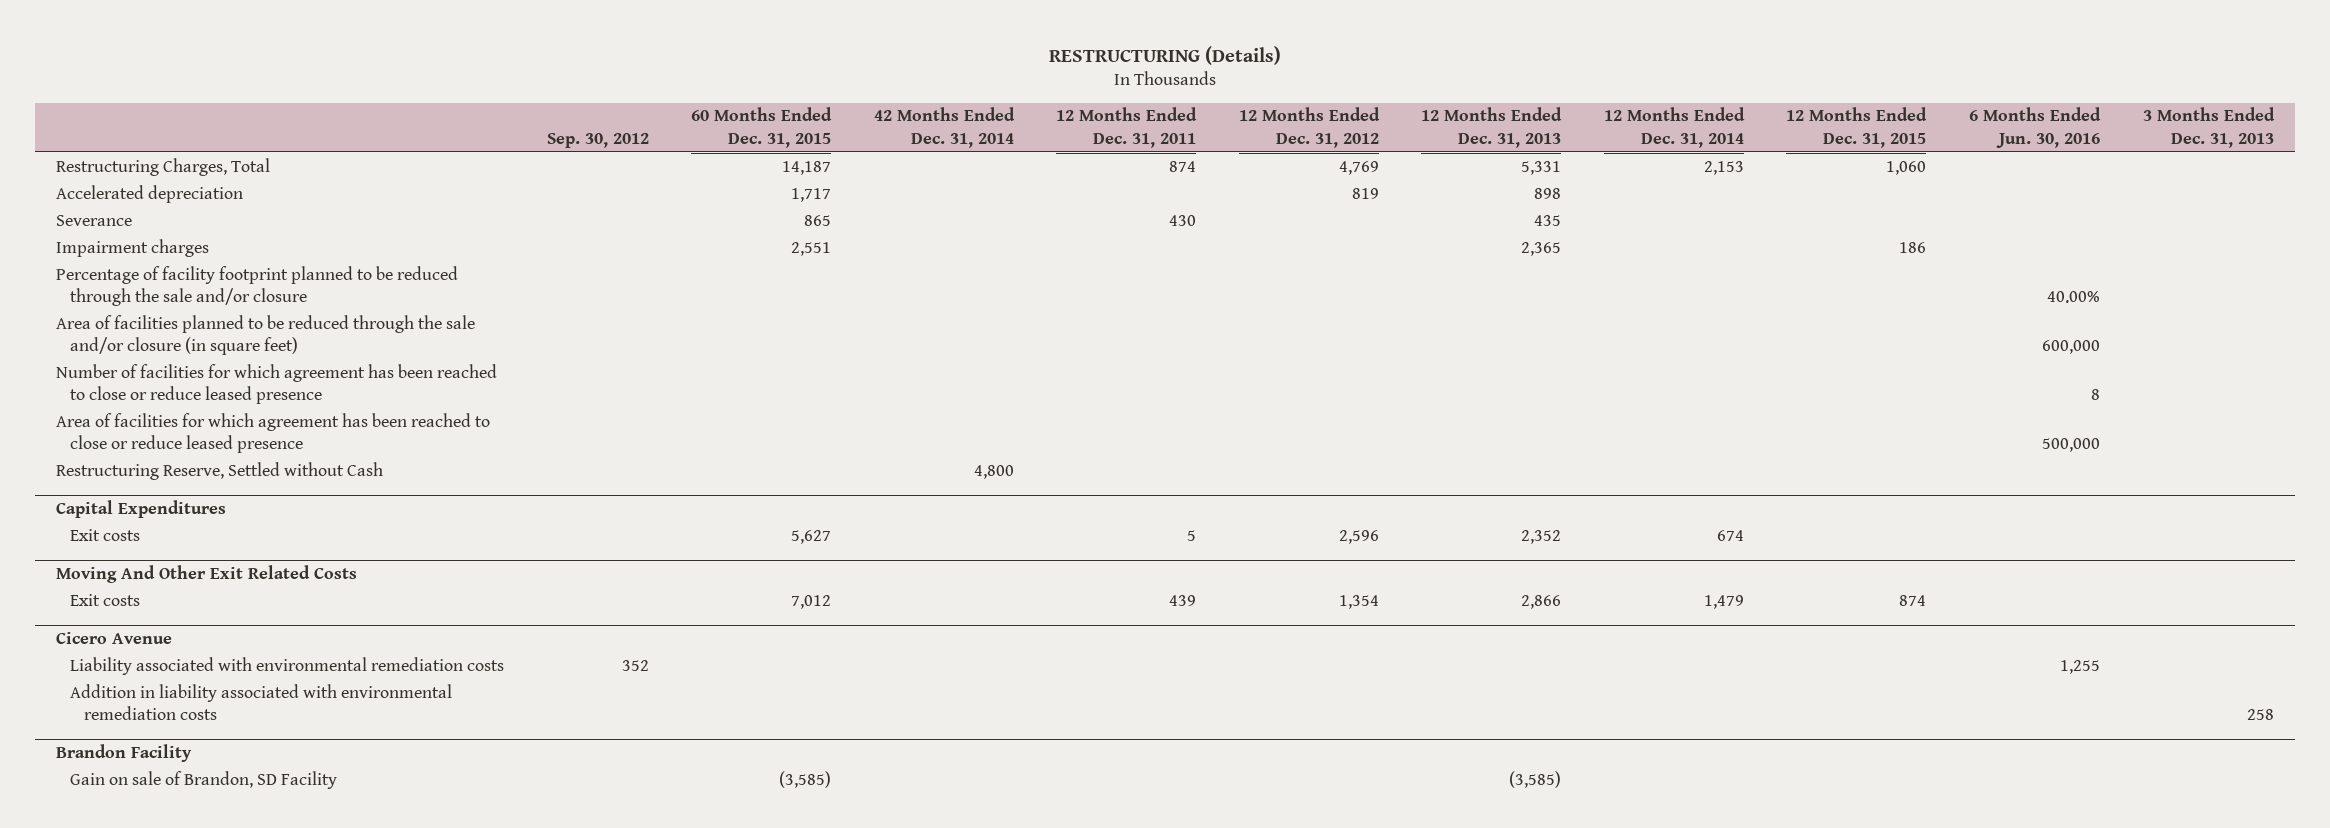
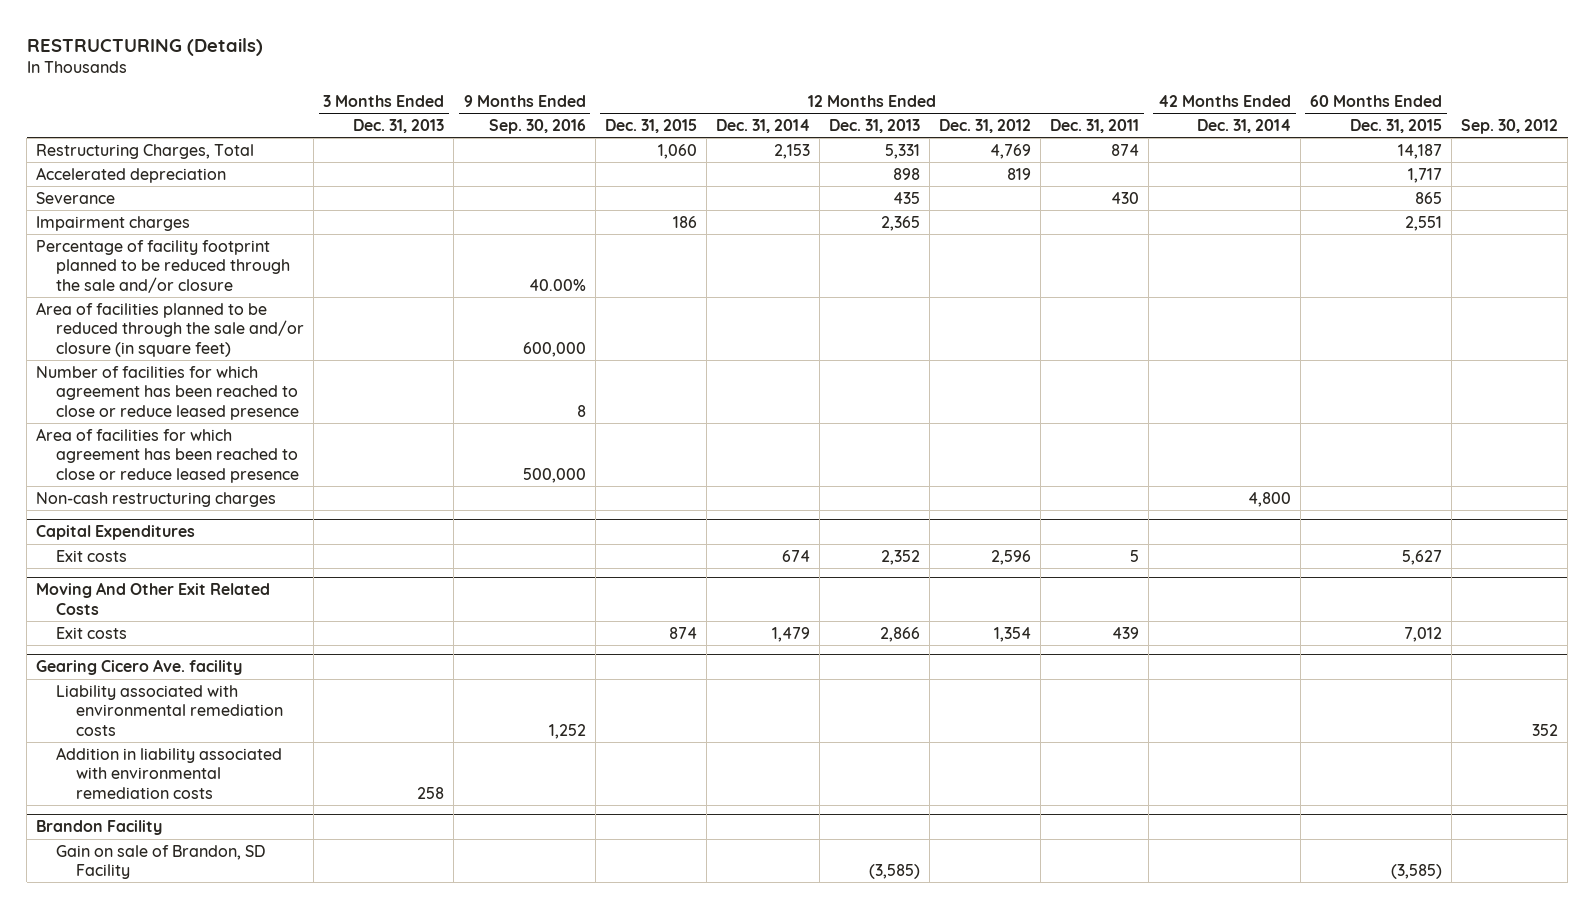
- | Sep. 30, 2012 | 60 Months Ended Dec. 31, 2015 | 42 Months Ended Dec. 31, 2014 | 12 Months Ended Dec. 31, 2011 | 12 Months Ended Dec. 31, 2012 | 12 Months Ended Dec. 31, 2013 | 12 Months Ended Dec. 31, 2014 | 12 Months Ended Dec. 31, 2015 | 6 Months Ended Jun. 30, 2016 | 3 Months Ended Dec. 31, 2013
+ | 3 Months Ended Dec. 31, 2013 | 9 Months Ended Sep. 30, 2016 | 12 Months Ended Dec. 31, 2015 | 12 Months Ended Dec. 31, 2014 | 12 Months Ended Dec. 31, 2013 | 12 Months Ended Dec. 31, 2012 | 12 Months Ended Dec. 31, 2011 | 42 Months Ended Dec. 31, 2014 | 60 Months Ended Dec. 31, 2015 | Sep. 30, 2012
- Restructuring Reserve, Settled without Cash | | | 4,800 | | | | | | |
+ Non-cash restructuring charges | | | | | | | | 4,800 | |
- Cicero Avenue
+ Gearing Cicero Ave. facility

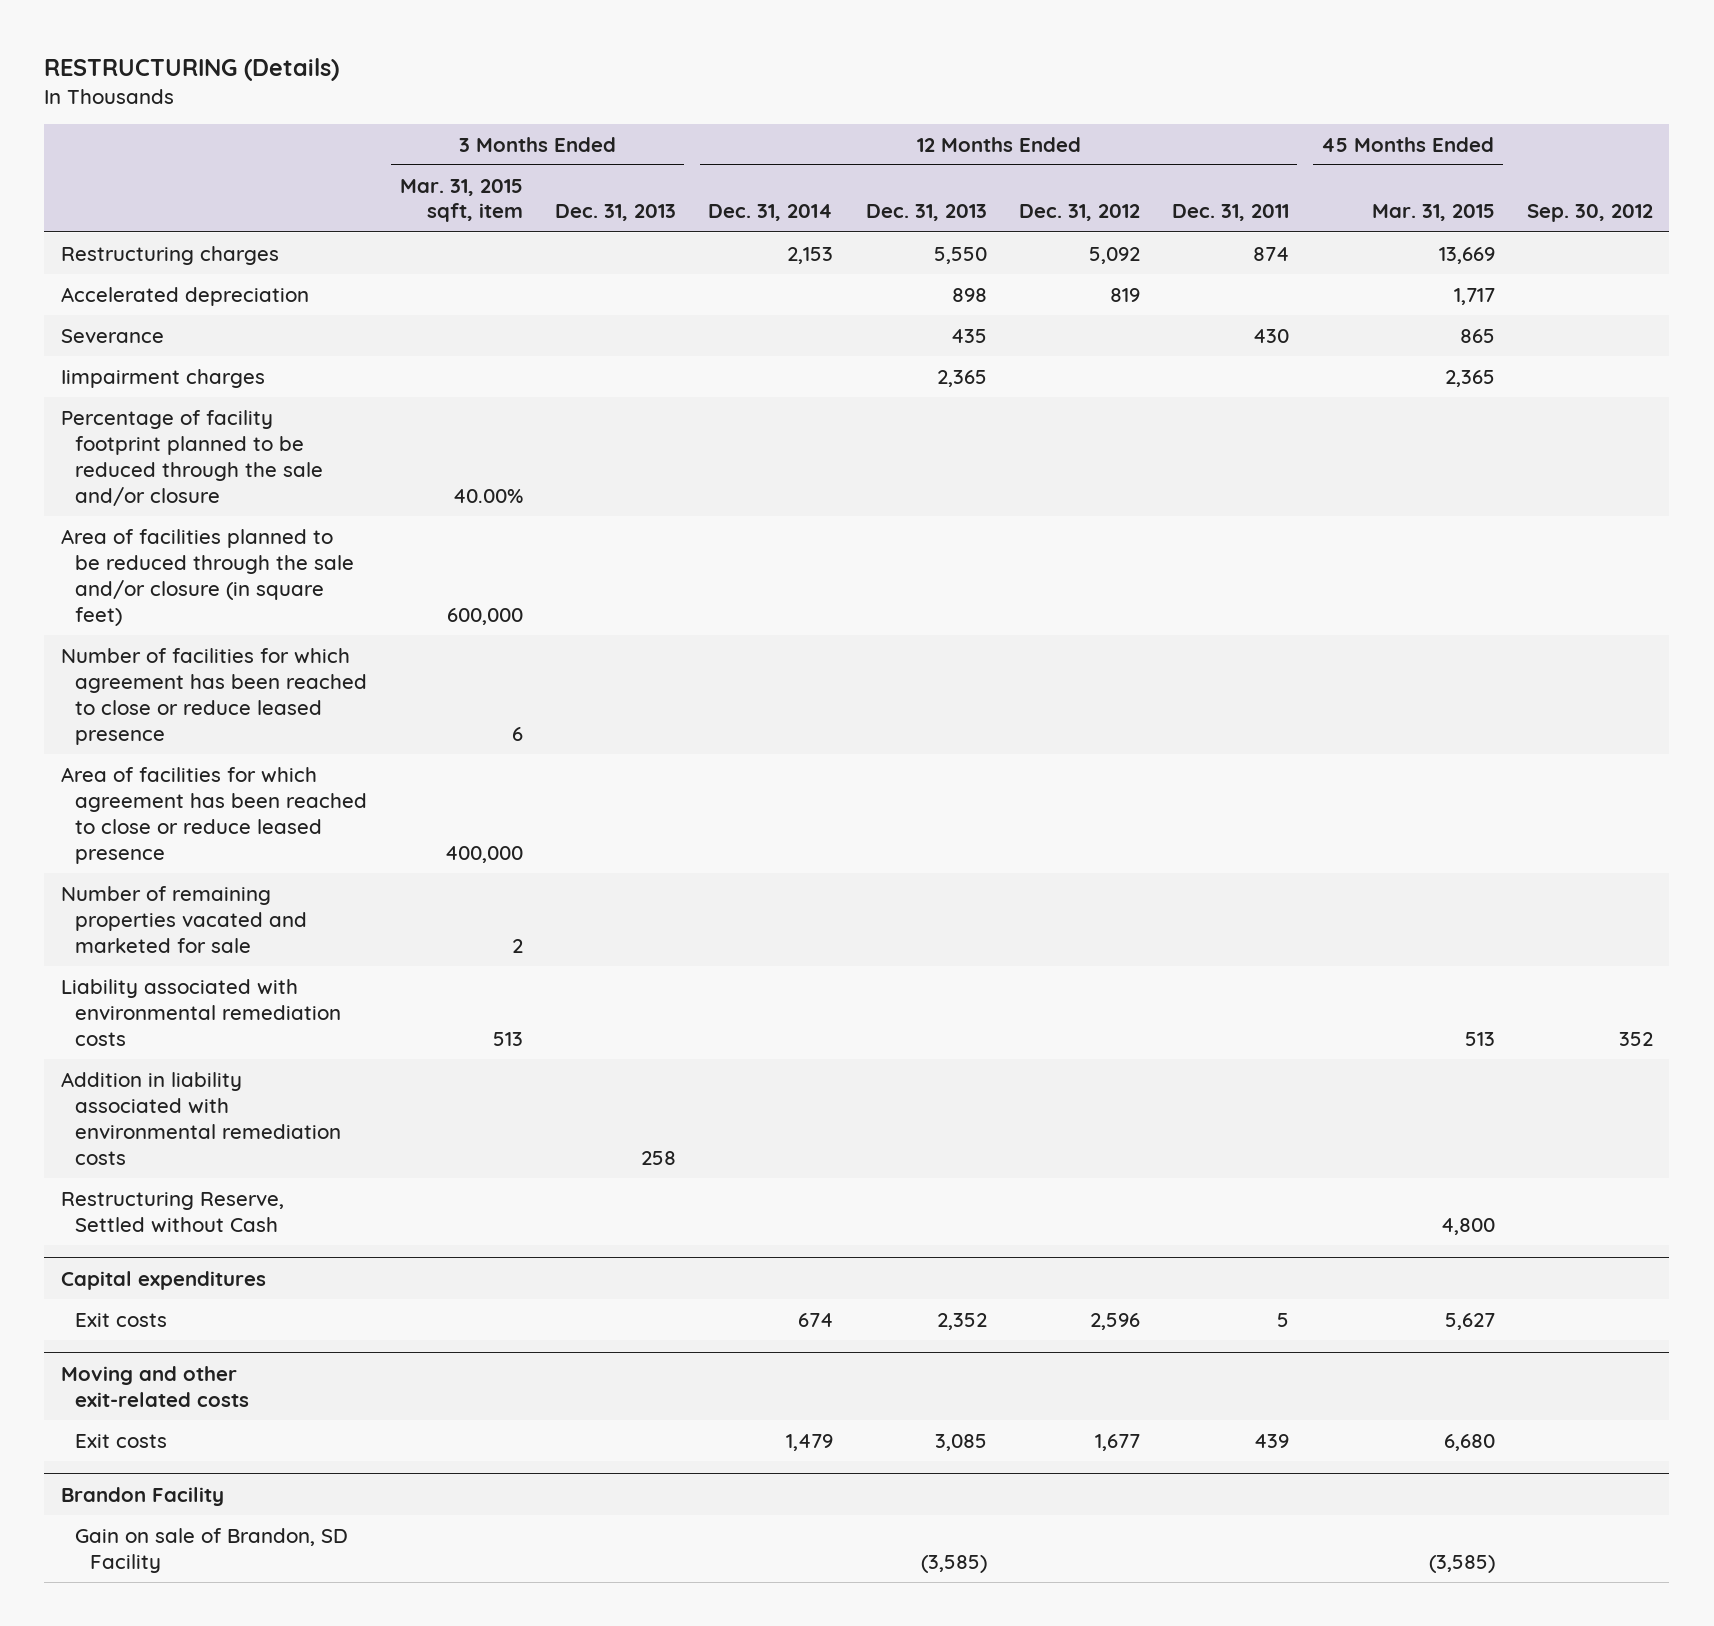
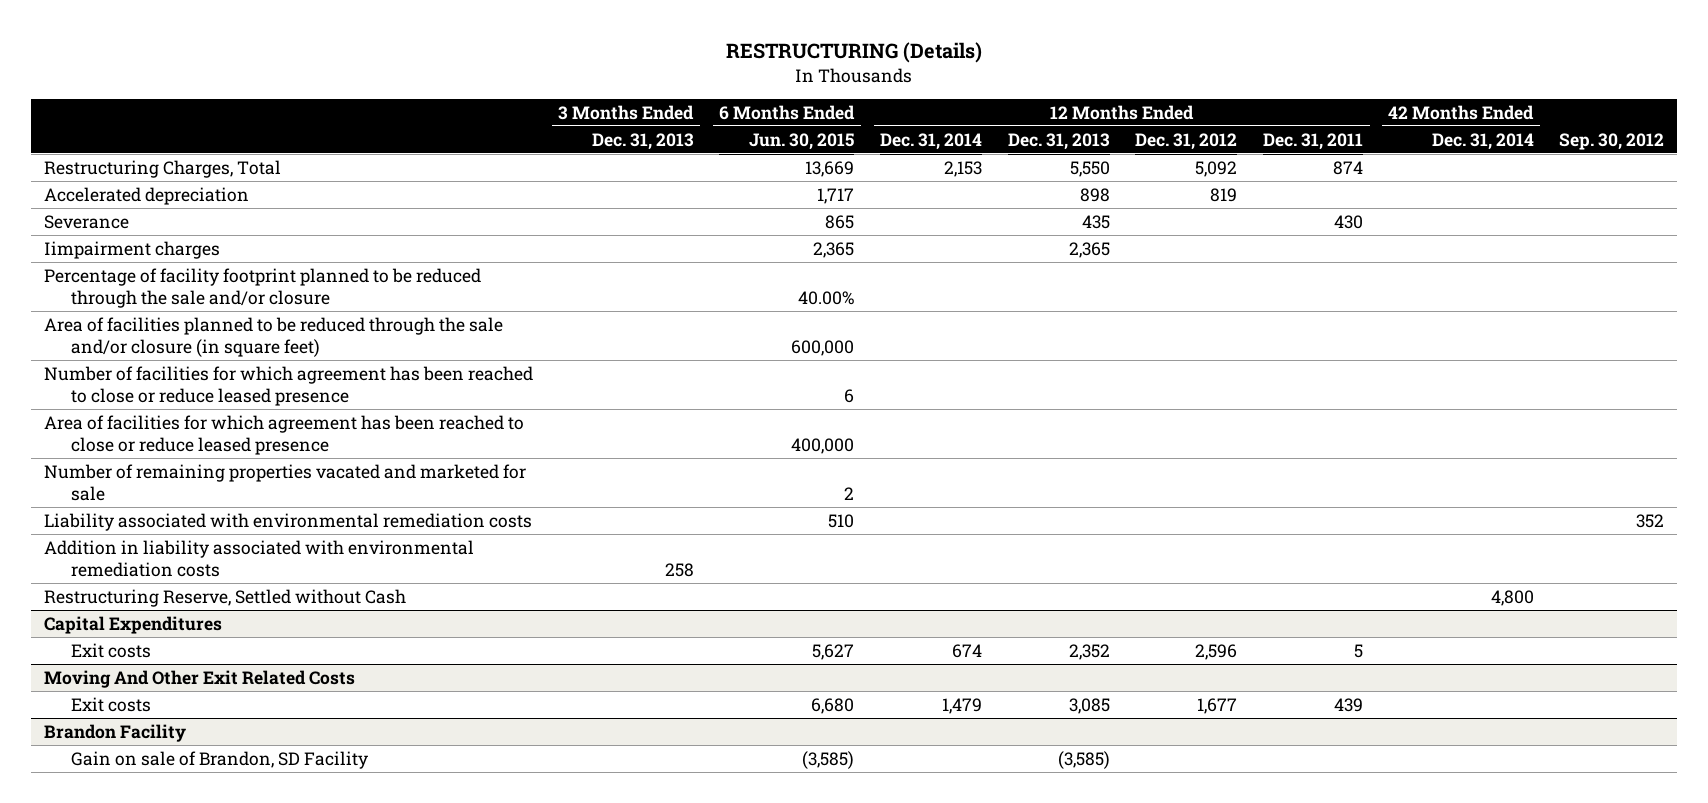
- | 3 Months Ended Mar. 31, 2015 sqft, item | 3 Months Ended Dec. 31, 2013 | 12 Months Ended Dec. 31, 2014 | 12 Months Ended Dec. 31, 2013 | 12 Months Ended Dec. 31, 2012 | 12 Months Ended Dec. 31, 2011 | 45 Months Ended Mar. 31, 2015 | Sep. 30, 2012
+ | 3 Months Ended Dec. 31, 2013 | 6 Months Ended Jun. 30, 2015 | 12 Months Ended Dec. 31, 2014 | 12 Months Ended Dec. 31, 2013 | 12 Months Ended Dec. 31, 2012 | 12 Months Ended Dec. 31, 2011 | 42 Months Ended Dec. 31, 2014 | Sep. 30, 2012
- Restructuring charges | | | 2,153 | 5,550 | 5,092 | 874 | 13,669 |
+ Restructuring Charges, Total | | 13,669 | 2,153 | 5,550 | 5,092 | 874 | |
- Capital expenditures
+ Capital Expenditures
- Moving and other exit-related costs
+ Moving And Other Exit Related Costs

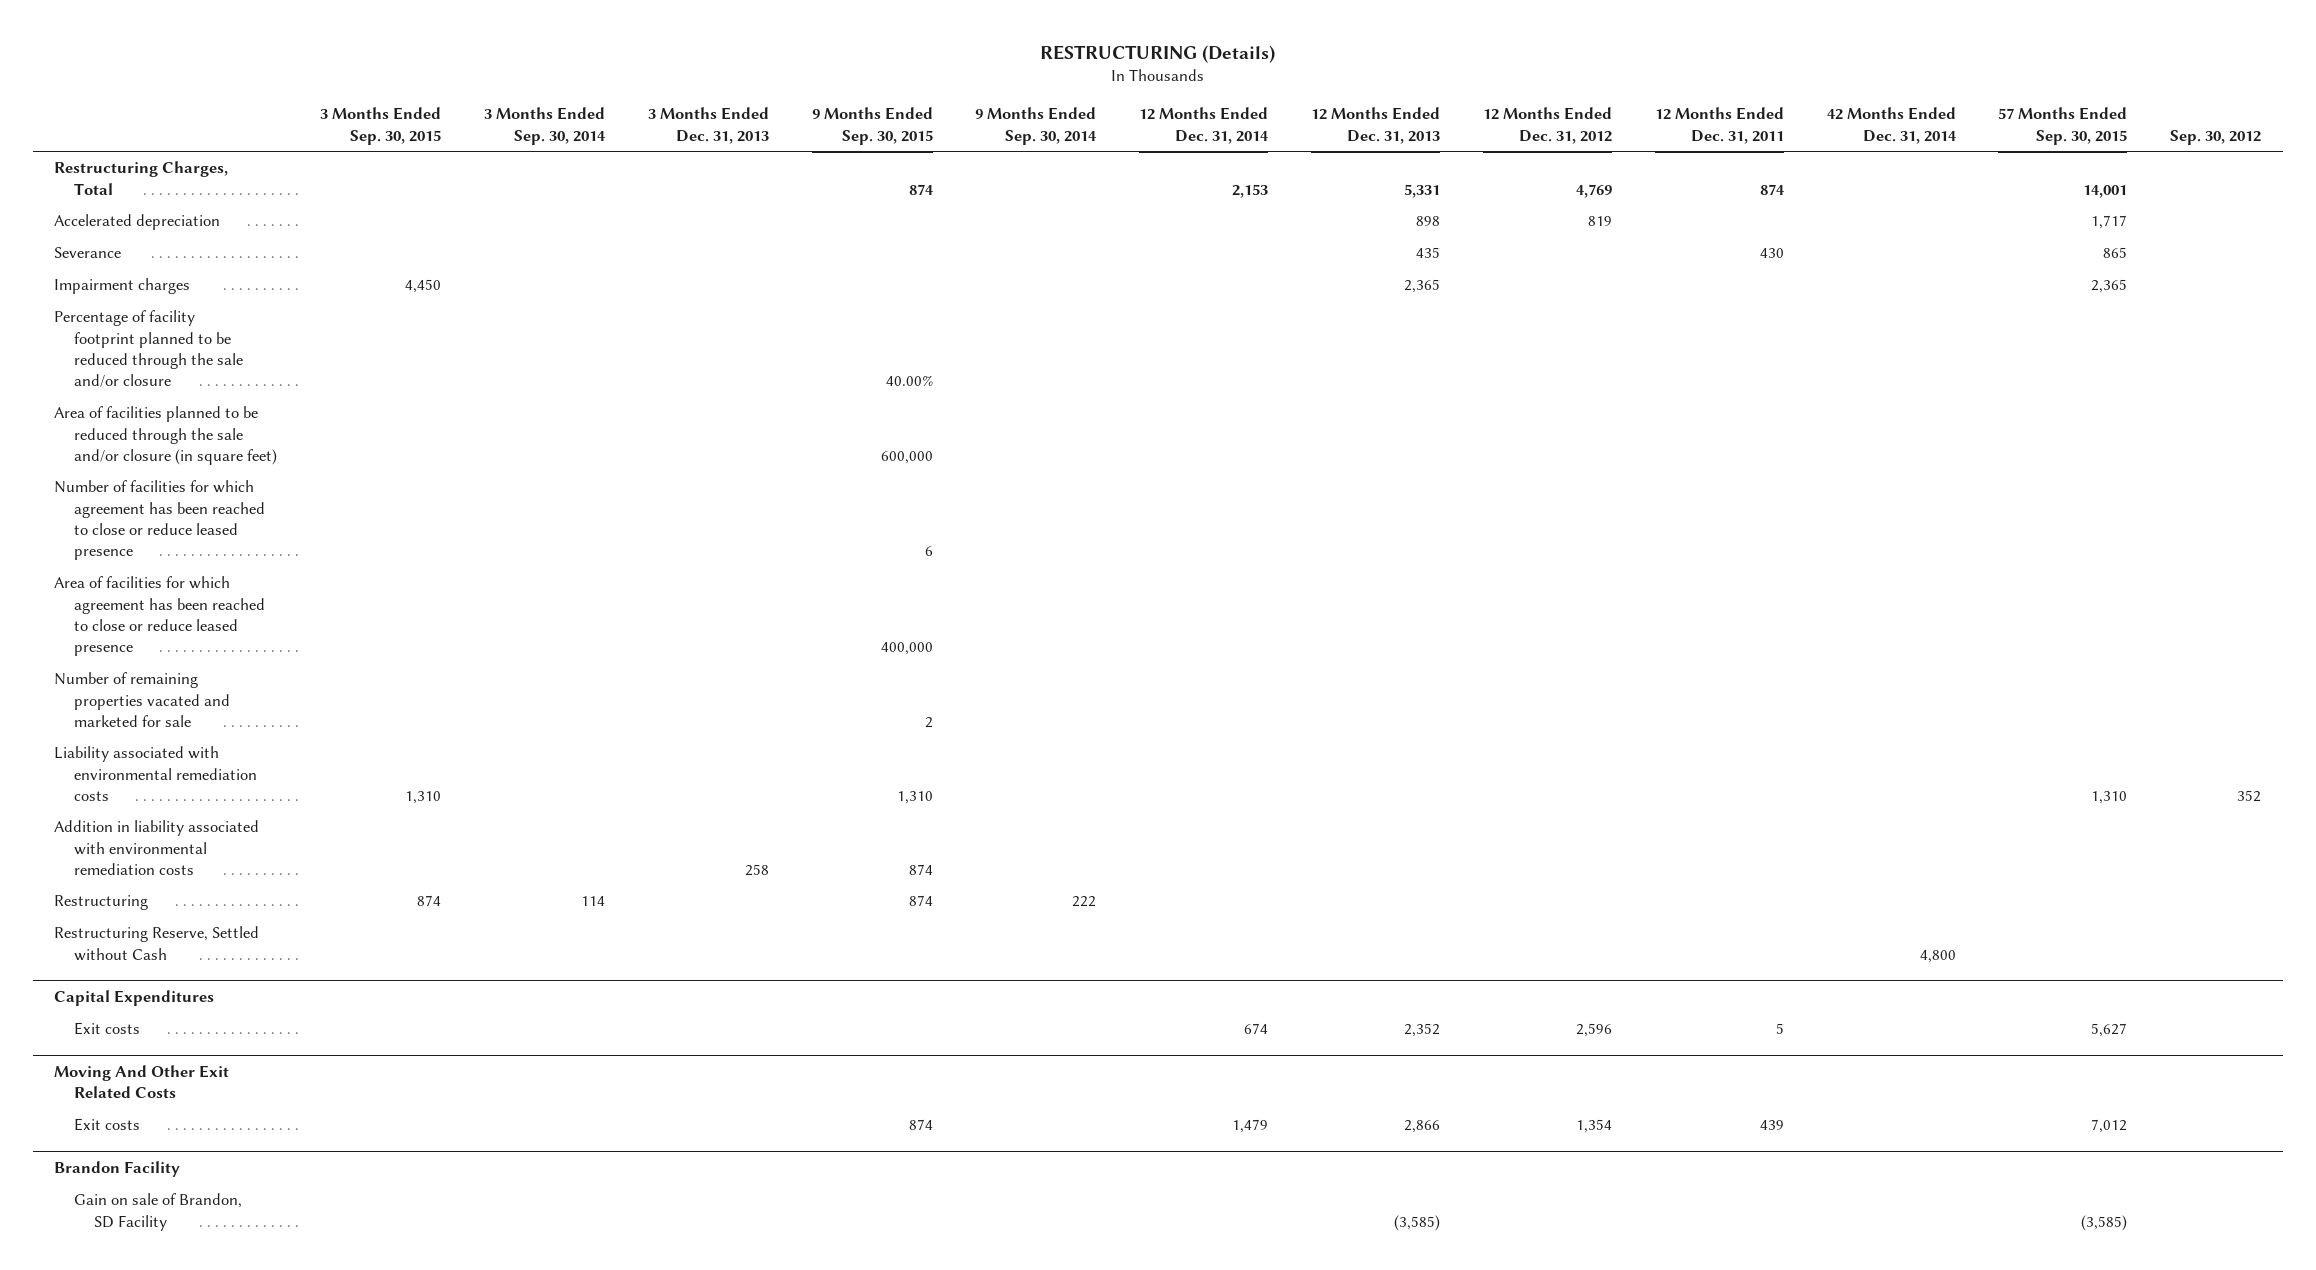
- | 3 Months Ended Dec. 31, 2013 | 6 Months Ended Jun. 30, 2015 | 12 Months Ended Dec. 31, 2014 | 12 Months Ended Dec. 31, 2013 | 12 Months Ended Dec. 31, 2012 | 12 Months Ended Dec. 31, 2011 | 42 Months Ended Dec. 31, 2014 | Sep. 30, 2012
+ | 3 Months Ended Sep. 30, 2015 | 3 Months Ended Sep. 30, 2014 | 3 Months Ended Dec. 31, 2013 | 9 Months Ended Sep. 30, 2015 | 9 Months Ended Sep. 30, 2014 | 12 Months Ended Dec. 31, 2014 | 12 Months Ended Dec. 31, 2013 | 12 Months Ended Dec. 31, 2012 | 12 Months Ended Dec. 31, 2011 | 42 Months Ended Dec. 31, 2014 | 57 Months Ended Sep. 30, 2015 | Sep. 30, 2012
- Restructuring Charges, Total | | 13,669 | 2,153 | 5,550 | 5,092 | 874 | |
+ Restructuring Charges, Total | | | | 874 | | 2,153 | 5,331 | 4,769 | 874 | | 14,001 |
- Iimpairment charges | | 2,365 | | 2,365 | | | |
+ Impairment charges | 4,450 | | | | | | 2,365 | | | | 2,365 |
+ Restructuring | 874 | 114 | | 874 | 222 | | | | | | |
@ Moving And Other Exit Related Costs
- Exit costs | | 6,680 | 1,479 | 3,085 | 1,677 | 439 | |
+ Exit costs | | | | 874 | | 1,479 | 2,866 | 1,354 | 439 | | 7,012 |

